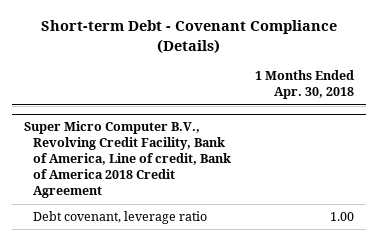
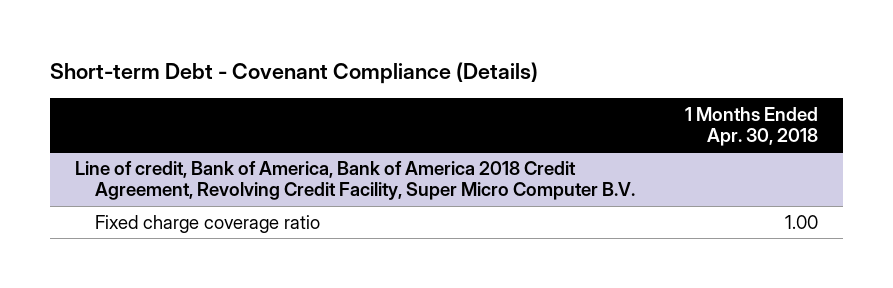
- Super Micro Computer B.V., Revolving Credit Facility, Bank of America, Line of credit, Bank of America 2018 Credit Agreement
- Debt covenant, leverage ratio | 1.00
+ Line of credit, Bank of America, Bank of America 2018 Credit Agreement, Revolving Credit Facility, Super Micro Computer B.V.
+ Fixed charge coverage ratio | 1.00

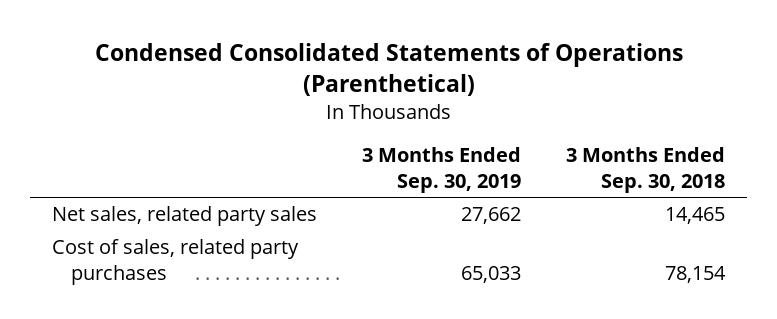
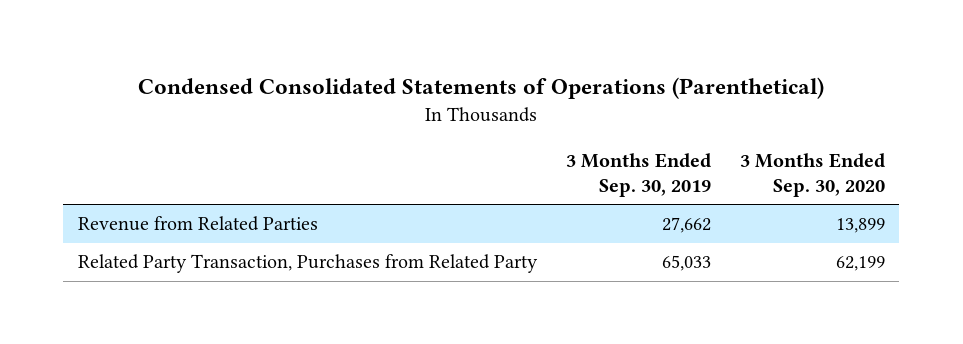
- | 3 Months Ended Sep. 30, 2019 | 3 Months Ended Sep. 30, 2018
+ | 3 Months Ended Sep. 30, 2019 | 3 Months Ended Sep. 30, 2020
- Net sales, related party sales | 27,662 | 14,465
- Cost of sales, related party purchases | 65,033 | 78,154
+ Revenue from Related Parties | 27,662 | 13,899
+ Related Party Transaction, Purchases from Related Party | 65,033 | 62,199

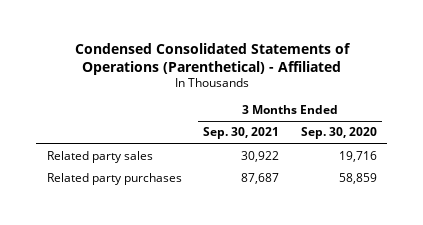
- Condensed Consolidated Statements of Operations (Parenthetical)
+ Condensed Consolidated Statements of Operations (Parenthetical) - Affiliated
- | 3 Months Ended Sep. 30, 2019 | 3 Months Ended Sep. 30, 2020
+ | 3 Months Ended Sep. 30, 2021 | 3 Months Ended Sep. 30, 2020
- Revenue from Related Parties | 27,662 | 13,899
- Related Party Transaction, Purchases from Related Party | 65,033 | 62,199
+ Related party sales | 30,922 | 19,716
+ Related party purchases | 87,687 | 58,859

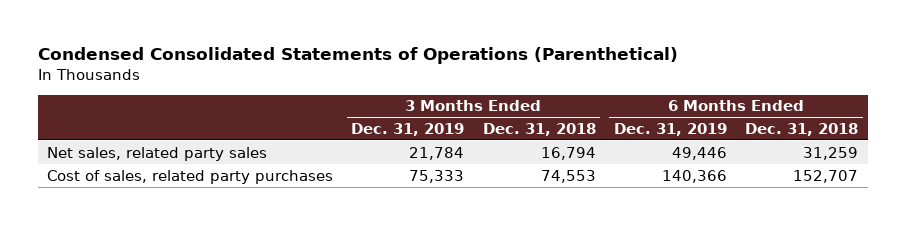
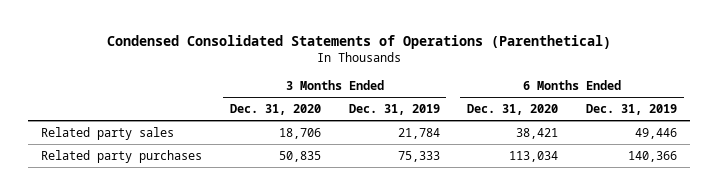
- | 3 Months Ended Dec. 31, 2019 | 3 Months Ended Dec. 31, 2018 | 6 Months Ended Dec. 31, 2019 | 6 Months Ended Dec. 31, 2018
+ | 3 Months Ended Dec. 31, 2020 | 3 Months Ended Dec. 31, 2019 | 6 Months Ended Dec. 31, 2020 | 6 Months Ended Dec. 31, 2019
- Net sales, related party sales | 21,784 | 16,794 | 49,446 | 31,259
- Cost of sales, related party purchases | 75,333 | 74,553 | 140,366 | 152,707
+ Related party sales | 18,706 | 21,784 | 38,421 | 49,446
+ Related party purchases | 50,835 | 75,333 | 113,034 | 140,366

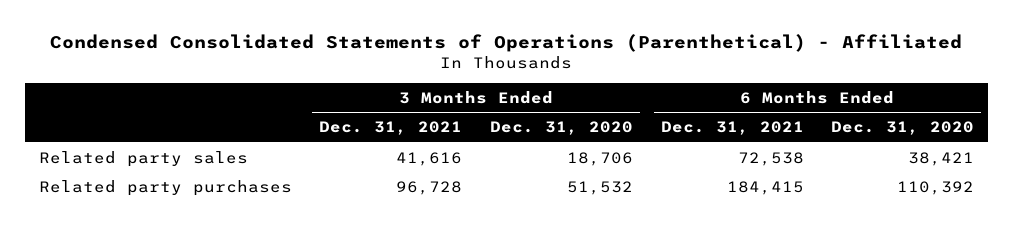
- Condensed Consolidated Statements of Operations (Parenthetical)
+ Condensed Consolidated Statements of Operations (Parenthetical) - Affiliated
- | 3 Months Ended Dec. 31, 2020 | 3 Months Ended Dec. 31, 2019 | 6 Months Ended Dec. 31, 2020 | 6 Months Ended Dec. 31, 2019
+ | 3 Months Ended Dec. 31, 2021 | 3 Months Ended Dec. 31, 2020 | 6 Months Ended Dec. 31, 2021 | 6 Months Ended Dec. 31, 2020
- Related party purchases | 50,835 | 75,333 | 113,034 | 140,366
+ Related party purchases | 96,728 | 51,532 | 184,415 | 110,392

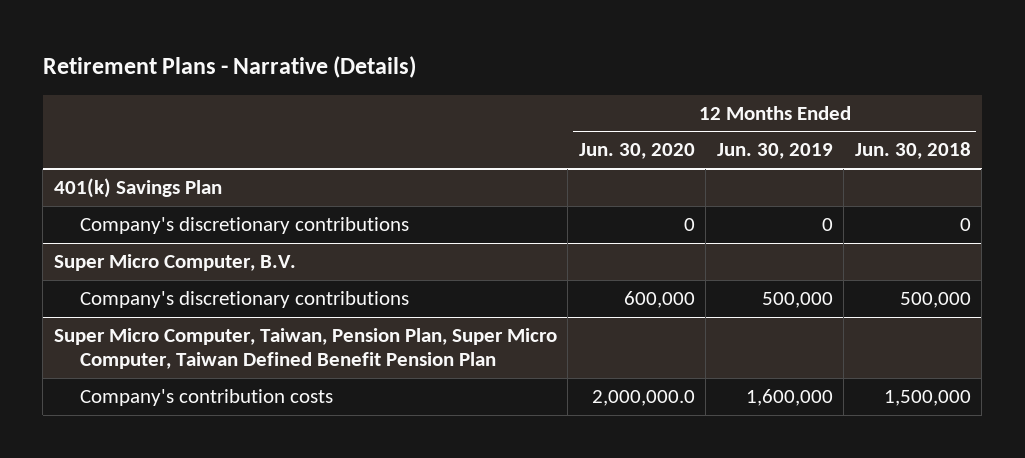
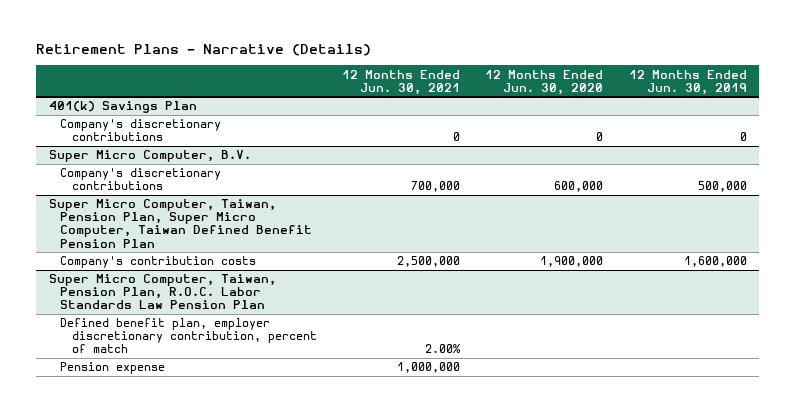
- | 12 Months Ended Jun. 30, 2020 | 12 Months Ended Jun. 30, 2019 | 12 Months Ended Jun. 30, 2018
+ | 12 Months Ended Jun. 30, 2021 | 12 Months Ended Jun. 30, 2020 | 12 Months Ended Jun. 30, 2019
@ Super Micro Computer, Taiwan, Pension Plan, Super Micro Computer, Taiwan Defined Benefit Pension Plan
- Company's contribution costs | 2,000,000.0 | 1,600,000 | 1,500,000
+ Company's contribution costs | 2,500,000 | 1,900,000 | 1,600,000
+ Super Micro Computer, Taiwan, Pension Plan, R.O.C. Labor Standards Law Pension Plan
+ Defined benefit plan, employer discretionary contribution, percent of match | 2.00% | |
+ Pension expense | 1,000,000 | |

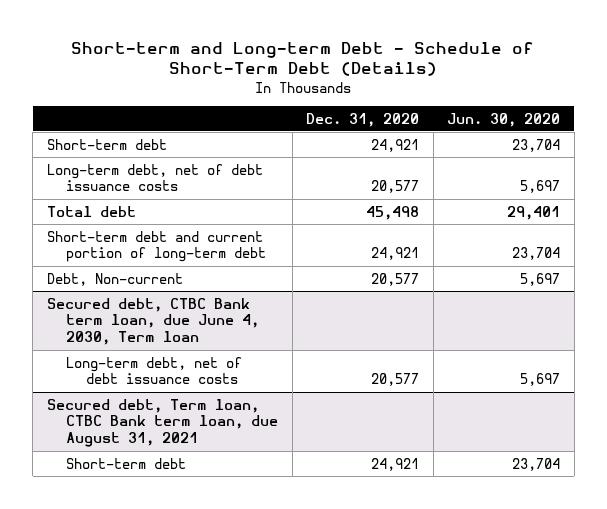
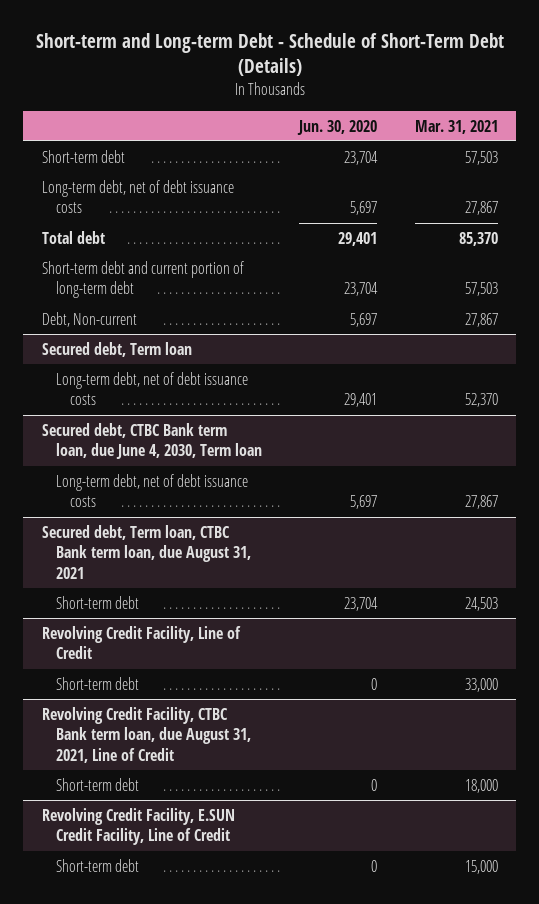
- | Dec. 31, 2020 | Jun. 30, 2020
+ | Jun. 30, 2020 | Mar. 31, 2021
+ Secured debt, Term loan
+ Long-term debt, net of debt issuance costs | 29,401 | 52,370
+ Revolving Credit Facility, Line of Credit
+ Short-term debt | 0 | 33,000
+ Revolving Credit Facility, CTBC Bank term loan, due August 31, 2021, Line of Credit
+ Short-term debt | 0 | 18,000
+ Revolving Credit Facility, E.SUN Credit Facility, Line of Credit
+ Short-term debt | 0 | 15,000

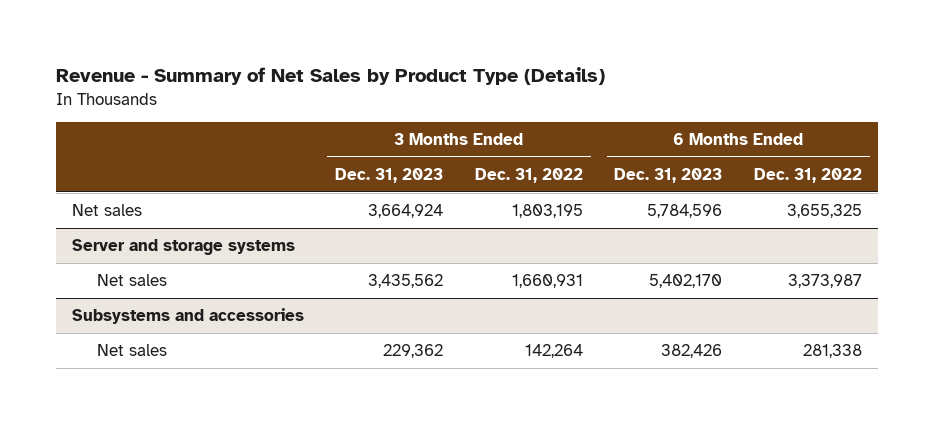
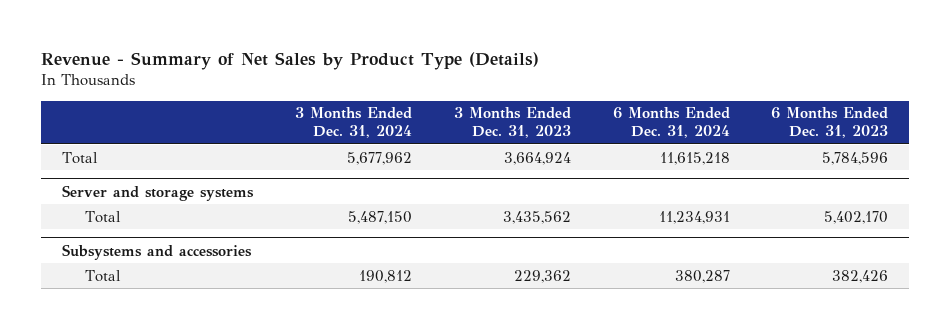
- | 3 Months Ended Dec. 31, 2023 | 3 Months Ended Dec. 31, 2022 | 6 Months Ended Dec. 31, 2023 | 6 Months Ended Dec. 31, 2022
+ | 3 Months Ended Dec. 31, 2024 | 3 Months Ended Dec. 31, 2023 | 6 Months Ended Dec. 31, 2024 | 6 Months Ended Dec. 31, 2023
- Net sales | 3,664,924 | 1,803,195 | 5,784,596 | 3,655,325
+ Total | 5,677,962 | 3,664,924 | 11,615,218 | 5,784,596
@ Server and storage systems
- Net sales | 3,435,562 | 1,660,931 | 5,402,170 | 3,373,987
+ Total | 5,487,150 | 3,435,562 | 11,234,931 | 5,402,170
@ Subsystems and accessories
- Net sales | 229,362 | 142,264 | 382,426 | 281,338
+ Total | 190,812 | 229,362 | 380,287 | 382,426

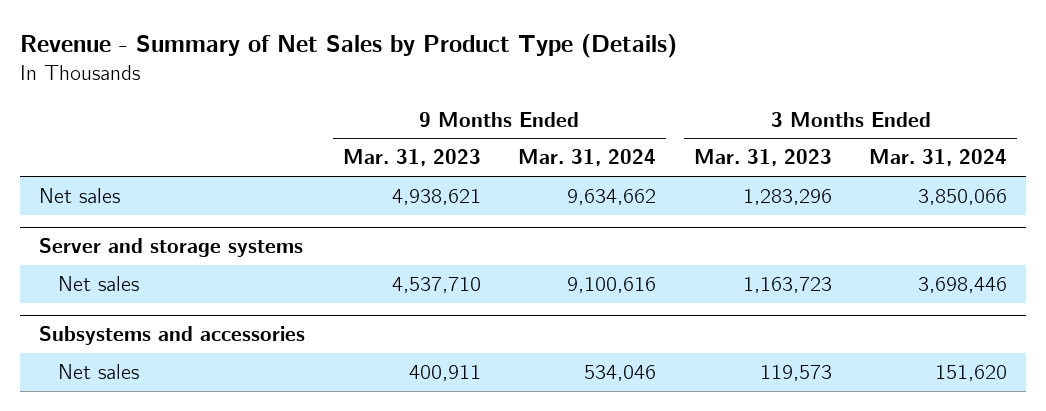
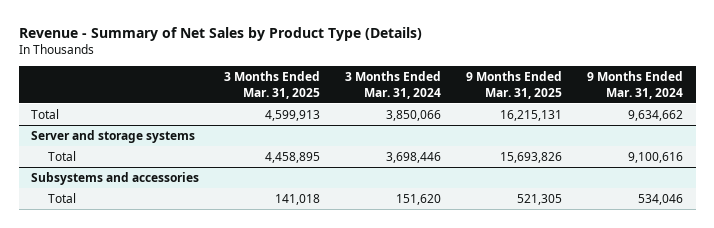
- | 9 Months Ended Mar. 31, 2023 | 9 Months Ended Mar. 31, 2024 | 3 Months Ended Mar. 31, 2023 | 3 Months Ended Mar. 31, 2024
+ | 3 Months Ended Mar. 31, 2025 | 3 Months Ended Mar. 31, 2024 | 9 Months Ended Mar. 31, 2025 | 9 Months Ended Mar. 31, 2024
- Net sales | 4,938,621 | 9,634,662 | 1,283,296 | 3,850,066
+ Total | 4,599,913 | 3,850,066 | 16,215,131 | 9,634,662
@ Server and storage systems
- Net sales | 4,537,710 | 9,100,616 | 1,163,723 | 3,698,446
+ Total | 4,458,895 | 3,698,446 | 15,693,826 | 9,100,616
@ Subsystems and accessories
- Net sales | 400,911 | 534,046 | 119,573 | 151,620
+ Total | 141,018 | 151,620 | 521,305 | 534,046

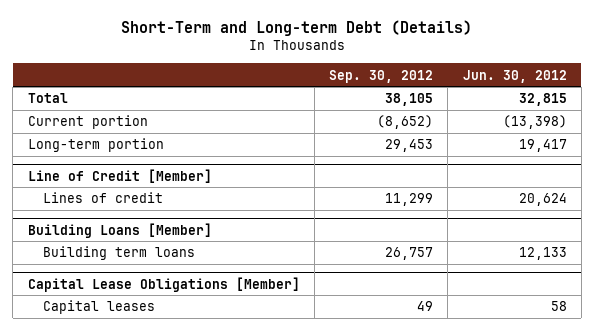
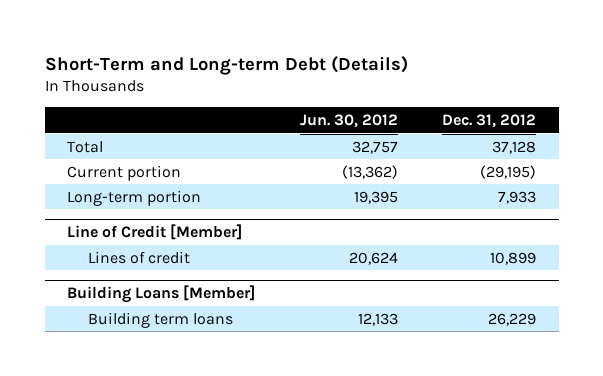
- | Sep. 30, 2012 | Jun. 30, 2012
+ | Jun. 30, 2012 | Dec. 31, 2012
- Total | 38,105 | 32,815
- Current portion | (8,652) | (13,398)
- Long-term portion | 29,453 | 19,417
+ Total | 32,757 | 37,128
+ Current portion | (13,362) | (29,195)
+ Long-term portion | 19,395 | 7,933
- Capital Lease Obligations [Member]
- Capital leases | 49 | 58

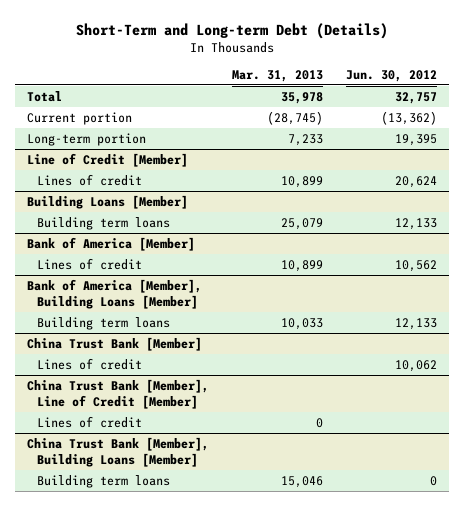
- | Jun. 30, 2012 | Dec. 31, 2012
+ | Mar. 31, 2013 | Jun. 30, 2012
+ Bank of America [Member]
+ Lines of credit | 10,899 | 10,562
+ Bank of America [Member], Building Loans [Member]
+ Building term loans | 10,033 | 12,133
+ China Trust Bank [Member]
+ Lines of credit | | 10,062
+ China Trust Bank [Member], Line of Credit [Member]
+ Lines of credit | 0 |
+ China Trust Bank [Member], Building Loans [Member]
+ Building term loans | 15,046 | 0

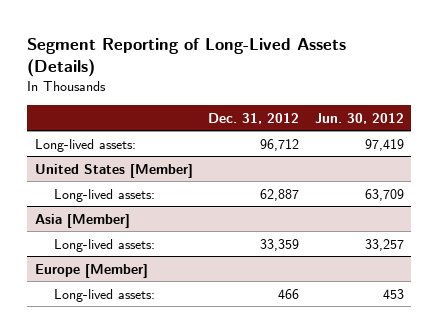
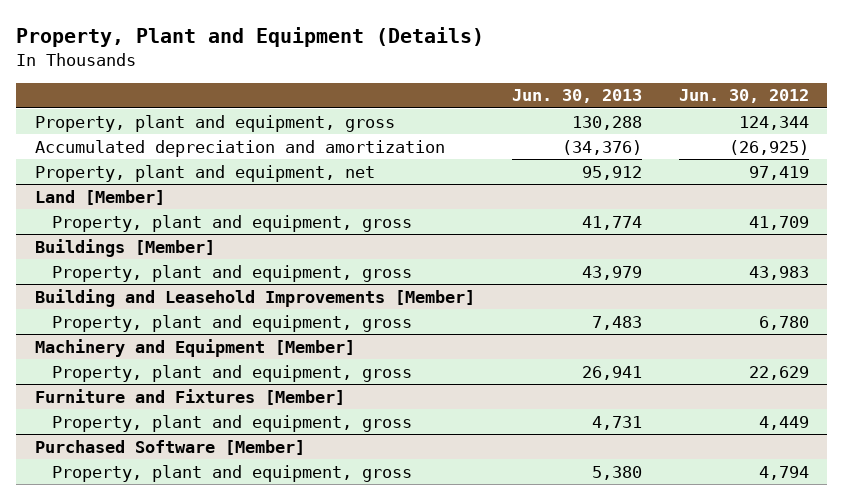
- Segment Reporting of Long-Lived Assets (Details)
+ Property, Plant and Equipment (Details)
- | Dec. 31, 2012 | Jun. 30, 2012
+ | Jun. 30, 2013 | Jun. 30, 2012
- Long-lived assets: | 96,712 | 97,419
- United States [Member]
- Long-lived assets: | 62,887 | 63,709
- Asia [Member]
- Long-lived assets: | 33,359 | 33,257
- Europe [Member]
- Long-lived assets: | 466 | 453
+ Property, plant and equipment, gross | 130,288 | 124,344
+ Accumulated depreciation and amortization | (34,376) | (26,925)
+ Property, plant and equipment, net | 95,912 | 97,419
+ Land [Member]
+ Property, plant and equipment, gross | 41,774 | 41,709
+ Buildings [Member]
+ Property, plant and equipment, gross | 43,979 | 43,983
+ Building and Leasehold Improvements [Member]
+ Property, plant and equipment, gross | 7,483 | 6,780
+ Machinery and Equipment [Member]
+ Property, plant and equipment, gross | 26,941 | 22,629
+ Furniture and Fixtures [Member]
+ Property, plant and equipment, gross | 4,731 | 4,449
+ Purchased Software [Member]
+ Property, plant and equipment, gross | 5,380 | 4,794

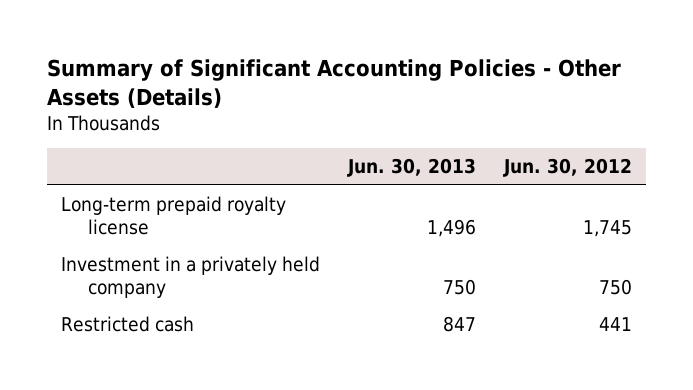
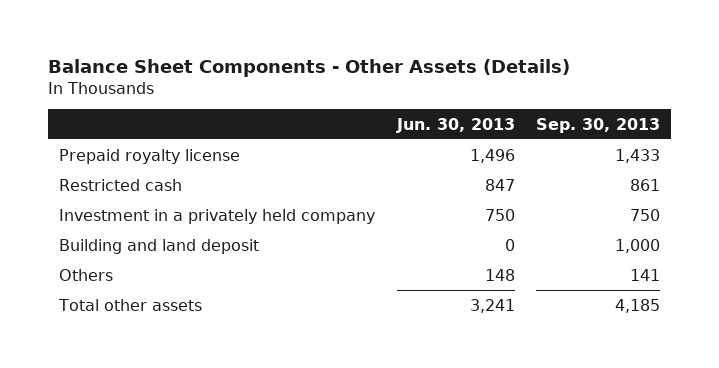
- Summary of Significant Accounting Policies - Other Assets (Details)
+ Balance Sheet Components - Other Assets (Details)
- | Jun. 30, 2013 | Jun. 30, 2012
+ | Jun. 30, 2013 | Sep. 30, 2013
- Long-term prepaid royalty license | 1,496 | 1,745
+ Prepaid royalty license | 1,496 | 1,433
moved down: Investment in a privately held company | 750 | 750
+ Building and land deposit | 0 | 1,000
+ Others | 148 | 141
+ Total other assets | 3,241 | 4,185

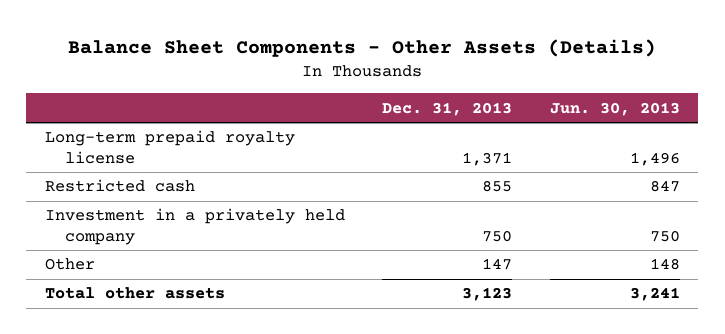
- | Jun. 30, 2013 | Sep. 30, 2013
+ | Dec. 31, 2013 | Jun. 30, 2013
- Prepaid royalty license | 1,496 | 1,433
+ Long-term prepaid royalty license | 1,371 | 1,496
- Building and land deposit | 0 | 1,000
- Others | 148 | 141
+ Other | 147 | 148

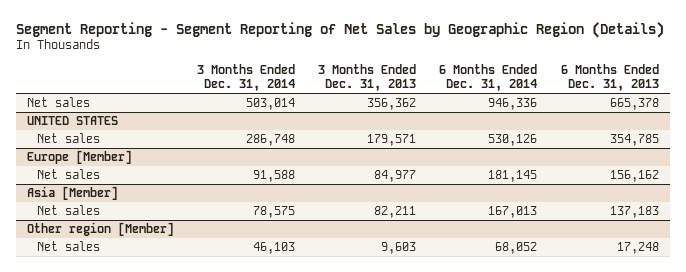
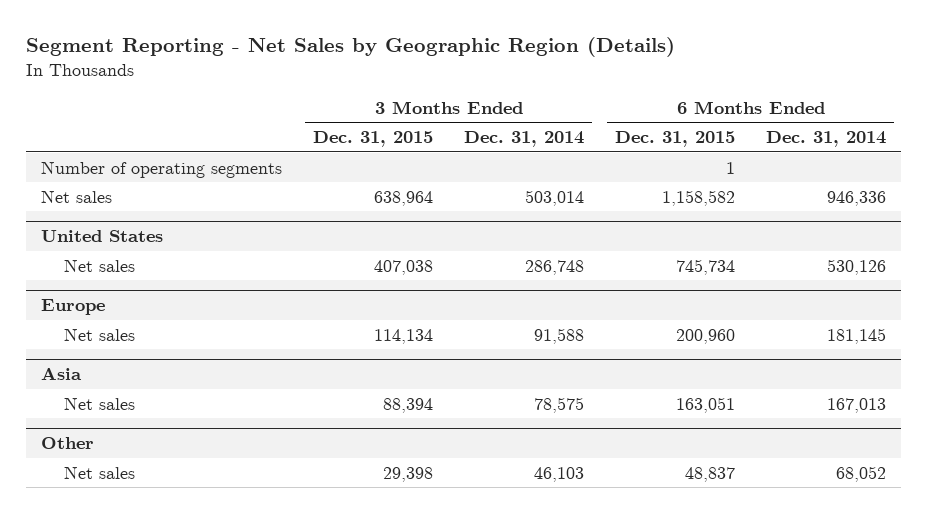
- Segment Reporting - Segment Reporting of Net Sales by Geographic Region (Details)
+ Segment Reporting - Net Sales by Geographic Region (Details)
- | 3 Months Ended Dec. 31, 2014 | 3 Months Ended Dec. 31, 2013 | 6 Months Ended Dec. 31, 2014 | 6 Months Ended Dec. 31, 2013
+ | 3 Months Ended Dec. 31, 2015 | 3 Months Ended Dec. 31, 2014 | 6 Months Ended Dec. 31, 2015 | 6 Months Ended Dec. 31, 2014
+ Number of operating segments | | | 1 |
- UNITED STATES
+ United States
- Europe [Member]
+ Europe
- Asia [Member]
+ Asia
- Other region [Member]
+ Other

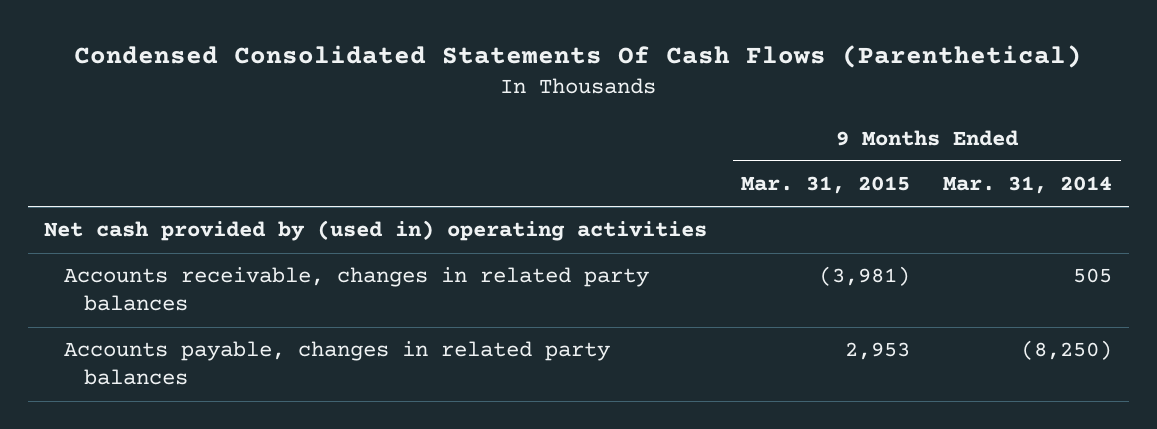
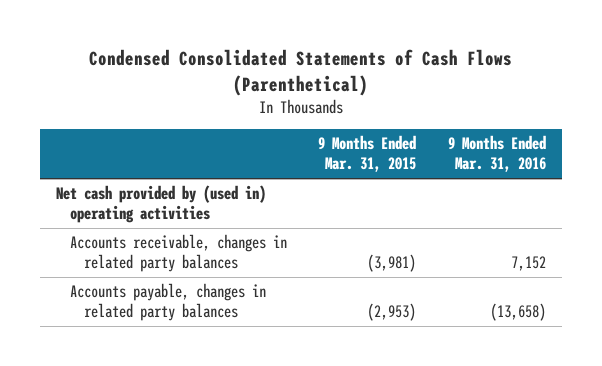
- Condensed Consolidated Statements Of Cash Flows (Parenthetical)
+ Condensed Consolidated Statements of Cash Flows (Parenthetical)
- | 9 Months Ended Mar. 31, 2015 | 9 Months Ended Mar. 31, 2014
+ | 9 Months Ended Mar. 31, 2015 | 9 Months Ended Mar. 31, 2016
- Accounts payable, changes in related party balances | 2,953 | (8,250)
+ Accounts payable, changes in related party balances | (2,953) | (13,658)

